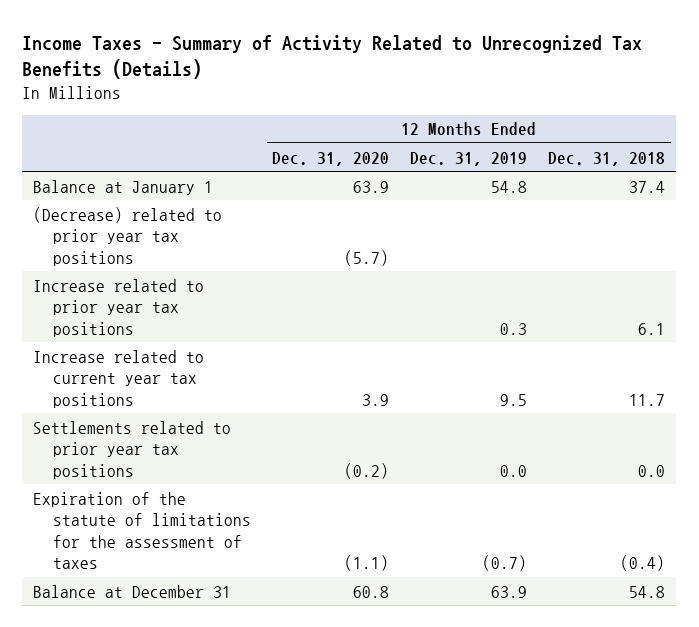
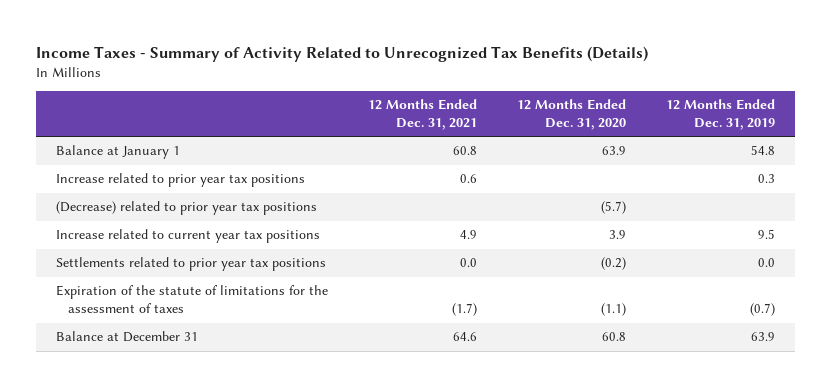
- | 12 Months Ended Dec. 31, 2020 | 12 Months Ended Dec. 31, 2019 | 12 Months Ended Dec. 31, 2018
+ | 12 Months Ended Dec. 31, 2021 | 12 Months Ended Dec. 31, 2020 | 12 Months Ended Dec. 31, 2019
moved down: (Decrease) related to prior year tax positions | | (5.7) |

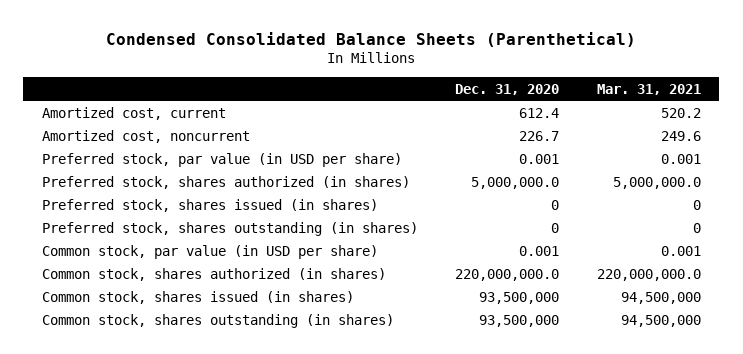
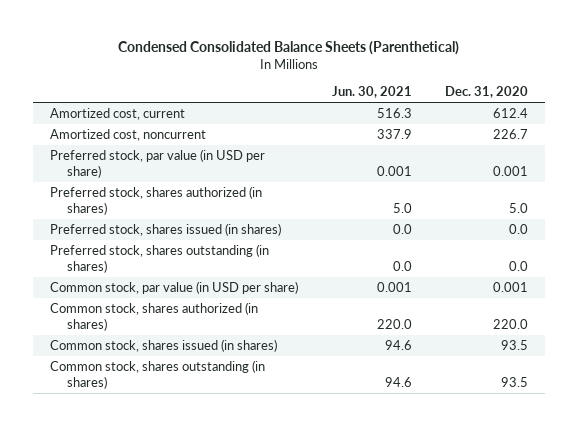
- | Dec. 31, 2020 | Mar. 31, 2021
+ | Jun. 30, 2021 | Dec. 31, 2020
- Preferred stock, shares authorized (in shares) | 5,000,000.0 | 5,000,000.0
- Preferred stock, shares issued (in shares) | 0 | 0
- Preferred stock, shares outstanding (in shares) | 0 | 0
+ Preferred stock, shares authorized (in shares) | 5.0 | 5.0
+ Preferred stock, shares issued (in shares) | 0.0 | 0.0
+ Preferred stock, shares outstanding (in shares) | 0.0 | 0.0
- Common stock, shares authorized (in shares) | 220,000,000.0 | 220,000,000.0
- Common stock, shares issued (in shares) | 93,500,000 | 94,500,000
- Common stock, shares outstanding (in shares) | 93,500,000 | 94,500,000
+ Common stock, shares authorized (in shares) | 220.0 | 220.0
+ Common stock, shares issued (in shares) | 94.6 | 93.5
+ Common stock, shares outstanding (in shares) | 94.6 | 93.5

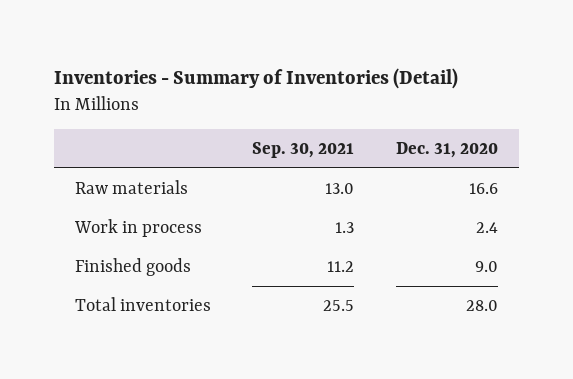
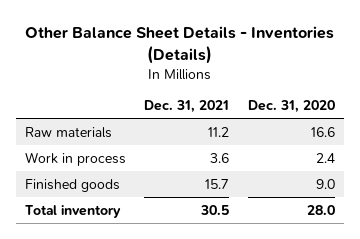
- Inventories - Summary of Inventories (Detail)
+ Other Balance Sheet Details - Inventories (Details)
- | Sep. 30, 2021 | Dec. 31, 2020
+ | Dec. 31, 2021 | Dec. 31, 2020
- Total inventories | 25.5 | 28.0
+ Total inventory | 30.5 | 28.0

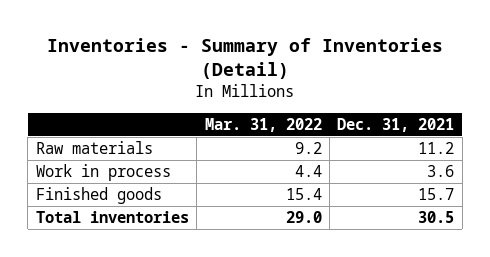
- Other Balance Sheet Details - Inventories (Details)
+ Inventories - Summary of Inventories (Detail)
- | Dec. 31, 2021 | Dec. 31, 2020
+ | Mar. 31, 2022 | Dec. 31, 2021
- Total inventory | 30.5 | 28.0
+ Total inventories | 29.0 | 30.5

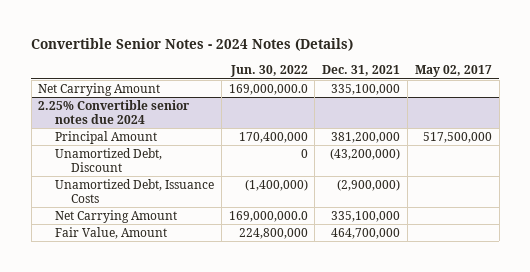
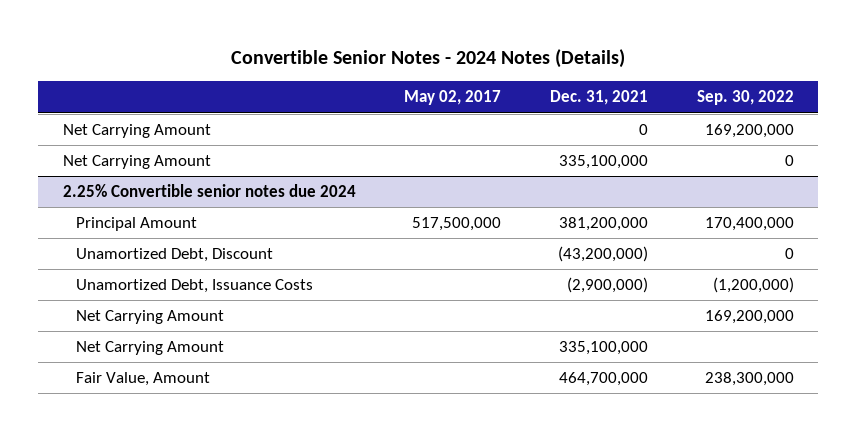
- | Jun. 30, 2022 | Dec. 31, 2021 | May 02, 2017
+ | May 02, 2017 | Dec. 31, 2021 | Sep. 30, 2022
+ Net Carrying Amount | | 0 | 169,200,000
@ 2.25% Convertible senior notes due 2024
+ Net Carrying Amount | | | 169,200,000

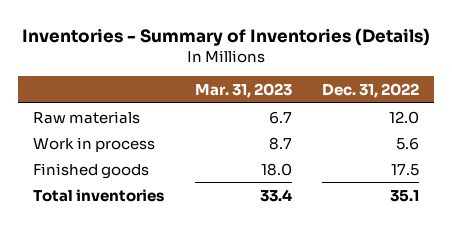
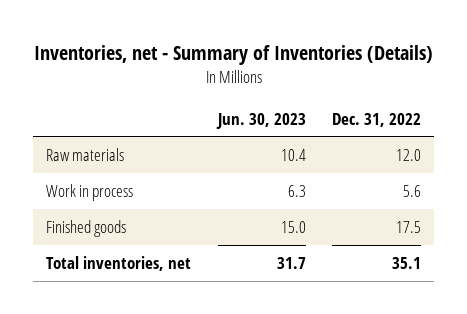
- Inventories - Summary of Inventories (Details)
+ Inventories, net - Summary of Inventories (Details)
- | Mar. 31, 2023 | Dec. 31, 2022
+ | Jun. 30, 2023 | Dec. 31, 2022
- Total inventories | 33.4 | 35.1
+ Total inventories, net | 31.7 | 35.1

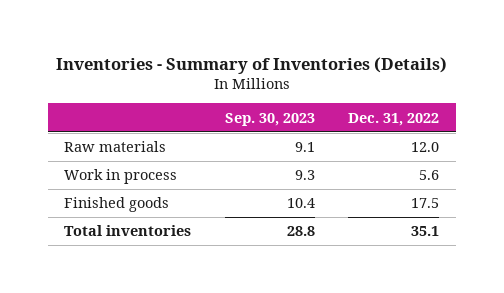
- Inventories, net - Summary of Inventories (Details)
+ Inventories - Summary of Inventories (Details)
- | Jun. 30, 2023 | Dec. 31, 2022
+ | Sep. 30, 2023 | Dec. 31, 2022
- Total inventories, net | 31.7 | 35.1
+ Total inventories | 28.8 | 35.1

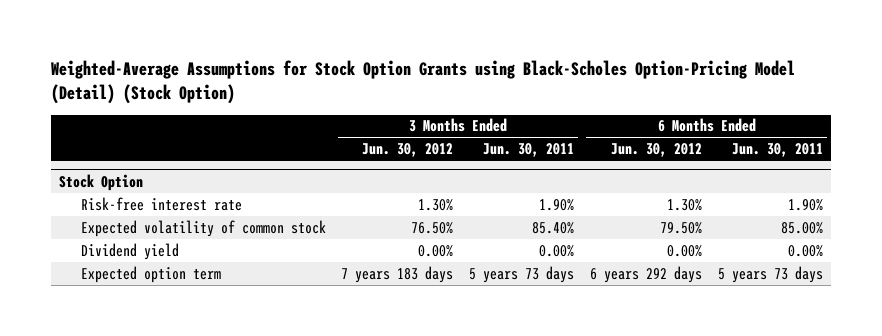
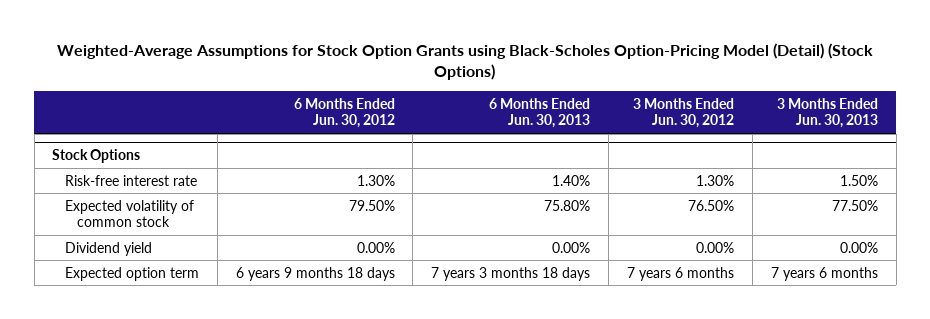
- Weighted-Average Assumptions for Stock Option Grants using Black-Scholes Option-Pricing Model (Detail) (Stock Option)
+ Weighted-Average Assumptions for Stock Option Grants using Black-Scholes Option-Pricing Model (Detail) (Stock Options)
- | 3 Months Ended Jun. 30, 2012 | 3 Months Ended Jun. 30, 2011 | 6 Months Ended Jun. 30, 2012 | 6 Months Ended Jun. 30, 2011
+ | 6 Months Ended Jun. 30, 2012 | 6 Months Ended Jun. 30, 2013 | 3 Months Ended Jun. 30, 2012 | 3 Months Ended Jun. 30, 2013
- Stock Option
+ Stock Options
- Expected option term | 7 years 183 days | 5 years 73 days | 6 years 292 days | 5 years 73 days
+ Expected option term | 6 years 9 months 18 days | 7 years 3 months 18 days | 7 years 6 months | 7 years 6 months

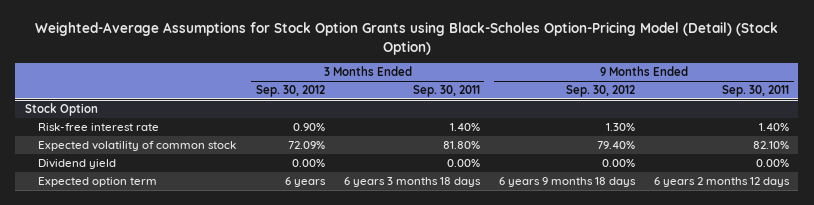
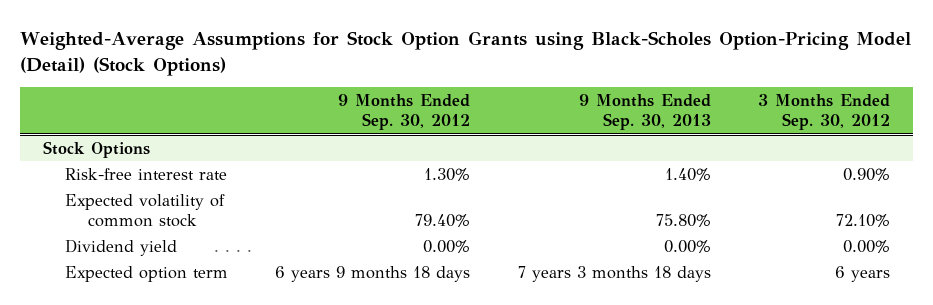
- Weighted-Average Assumptions for Stock Option Grants using Black-Scholes Option-Pricing Model (Detail) (Stock Option)
+ Weighted-Average Assumptions for Stock Option Grants using Black-Scholes Option-Pricing Model (Detail) (Stock Options)
- | 3 Months Ended Sep. 30, 2012 | 3 Months Ended Sep. 30, 2011 | 9 Months Ended Sep. 30, 2012 | 9 Months Ended Sep. 30, 2011
+ | 9 Months Ended Sep. 30, 2012 | 9 Months Ended Sep. 30, 2013 | 3 Months Ended Sep. 30, 2012
- Stock Option
+ Stock Options
- Expected volatility of common stock | 72.09% | 81.80% | 79.40% | 82.10%
+ Expected volatility of common stock | 79.40% | 75.80% | 72.10%

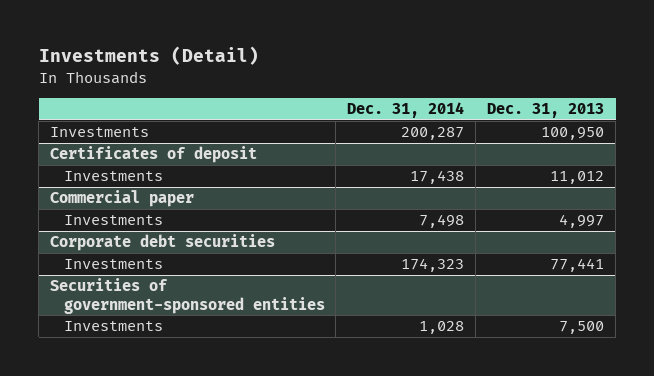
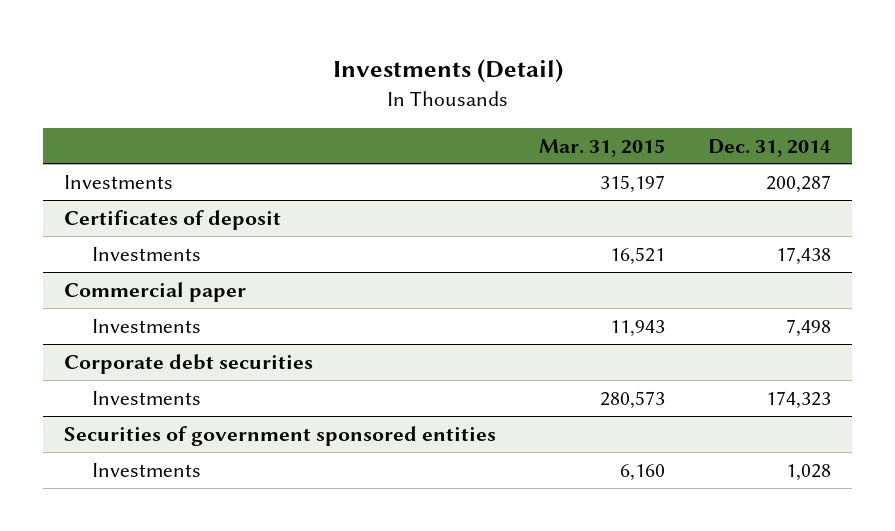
- | Dec. 31, 2014 | Dec. 31, 2013
+ | Mar. 31, 2015 | Dec. 31, 2014
- Securities of government-sponsored entities
+ Securities of government sponsored entities

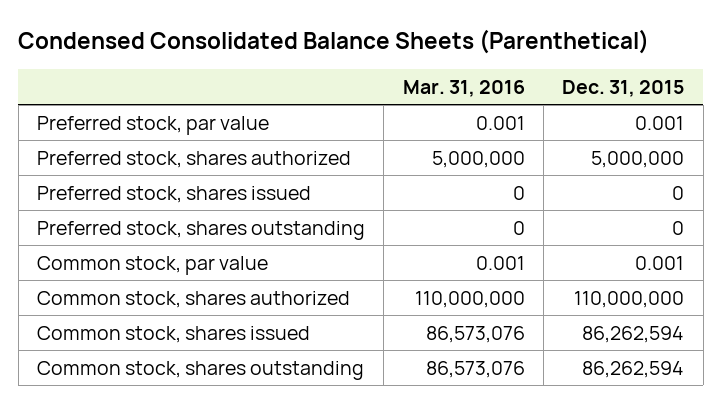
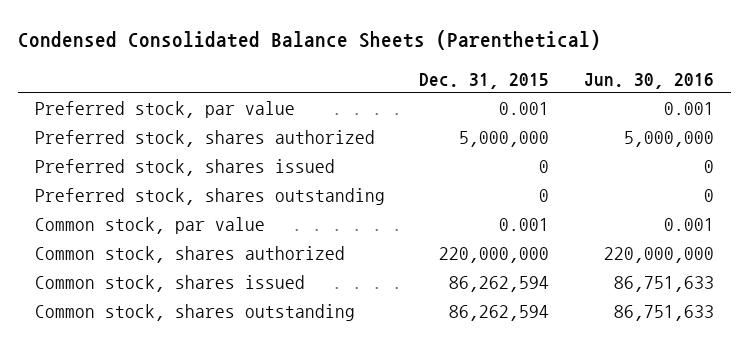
- | Mar. 31, 2016 | Dec. 31, 2015
+ | Dec. 31, 2015 | Jun. 30, 2016
- Common stock, shares authorized | 110,000,000 | 110,000,000
+ Common stock, shares authorized | 220,000,000 | 220,000,000

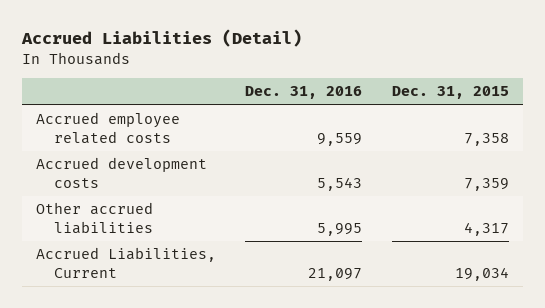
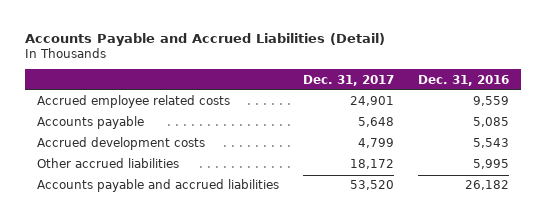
- Accrued Liabilities (Detail)
+ Accounts Payable and Accrued Liabilities (Detail)
- | Dec. 31, 2016 | Dec. 31, 2015
+ | Dec. 31, 2017 | Dec. 31, 2016
+ Accounts payable | 5,648 | 5,085
- Accrued Liabilities, Current | 21,097 | 19,034
+ Accounts payable and accrued liabilities | 53,520 | 26,182

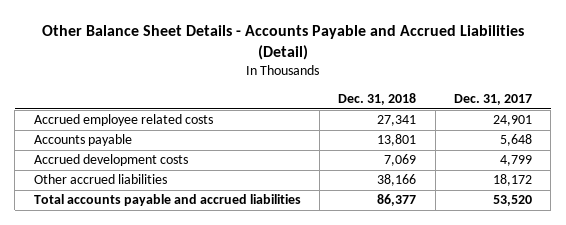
- Accounts Payable and Accrued Liabilities (Detail)
+ Other Balance Sheet Details - Accounts Payable and Accrued Liabilities (Detail)
- | Dec. 31, 2017 | Dec. 31, 2016
+ | Dec. 31, 2018 | Dec. 31, 2017
- Accounts payable and accrued liabilities | 53,520 | 26,182
+ Total accounts payable and accrued liabilities | 86,377 | 53,520

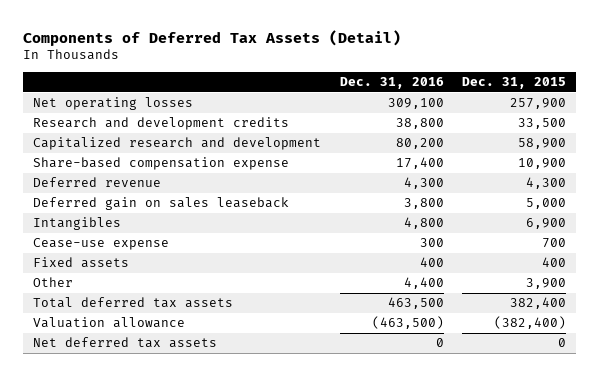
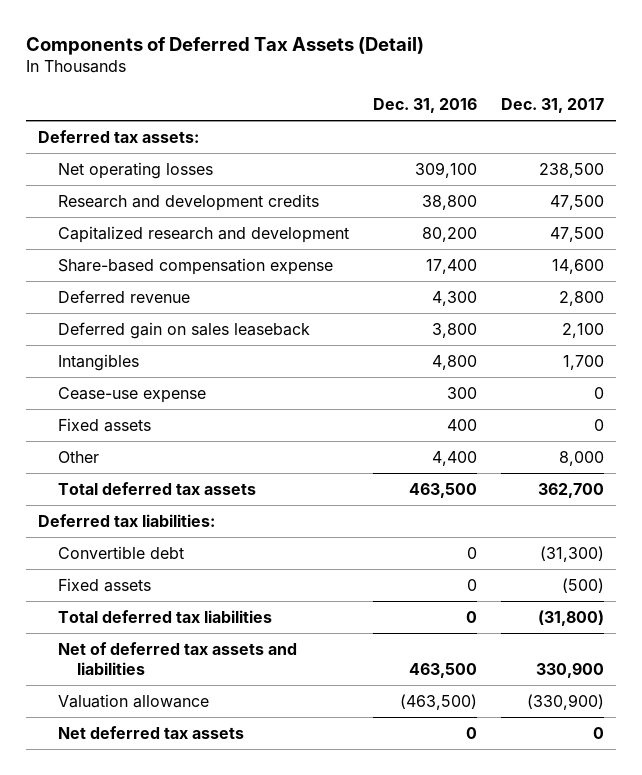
- | Dec. 31, 2016 | Dec. 31, 2015
+ | Dec. 31, 2016 | Dec. 31, 2017
+ Deferred tax assets:
+ Deferred tax liabilities:
+ Convertible debt | 0 | (31,300)
+ Fixed assets | 0 | (500)
+ Total deferred tax liabilities | 0 | (31,800)
+ Net of deferred tax assets and liabilities | 463,500 | 330,900

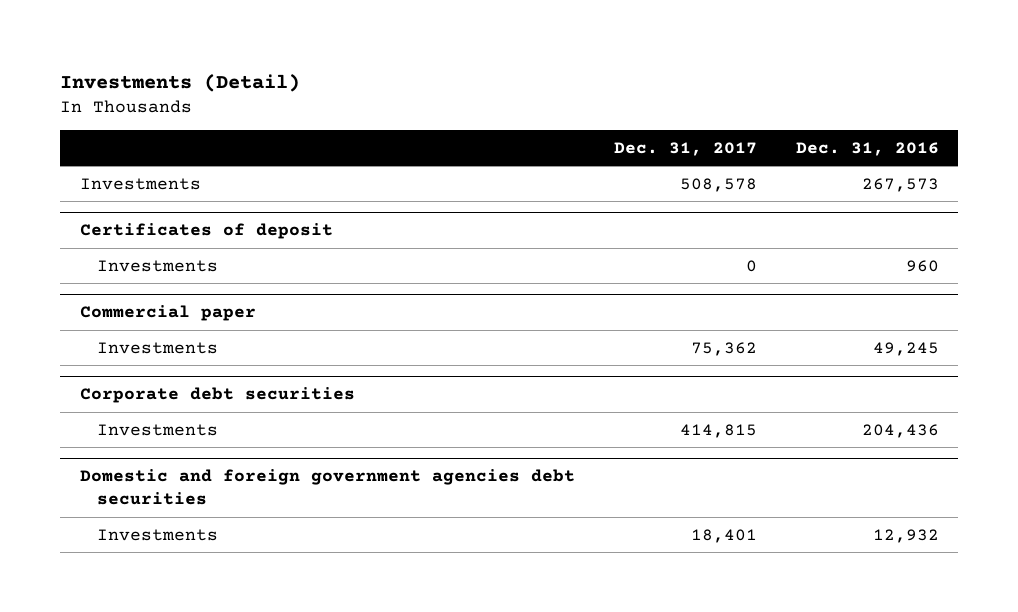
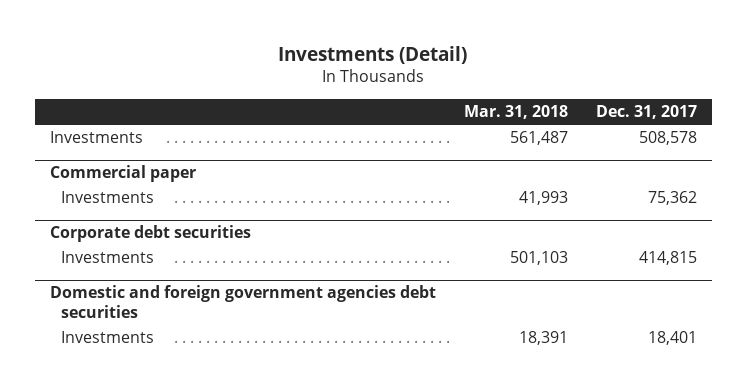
- | Dec. 31, 2017 | Dec. 31, 2016
+ | Mar. 31, 2018 | Dec. 31, 2017
- Certificates of deposit
- Investments | 0 | 960

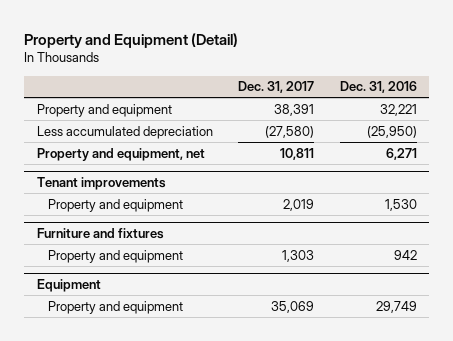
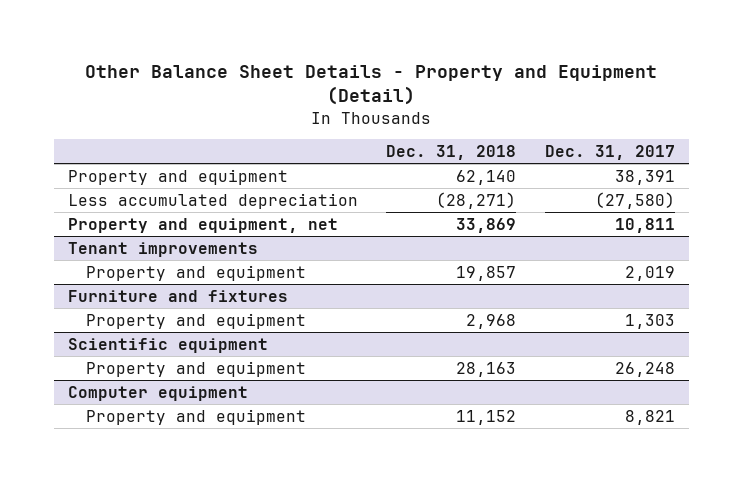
- Property and Equipment (Detail)
+ Other Balance Sheet Details - Property and Equipment (Detail)
- | Dec. 31, 2017 | Dec. 31, 2016
+ | Dec. 31, 2018 | Dec. 31, 2017
- Equipment
- Property and equipment | 35,069 | 29,749
+ Scientific equipment
+ Property and equipment | 28,163 | 26,248
+ Computer equipment
+ Property and equipment | 11,152 | 8,821

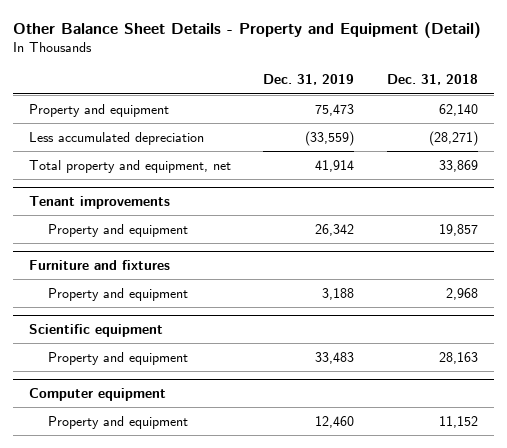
- | Dec. 31, 2018 | Dec. 31, 2017
+ | Dec. 31, 2019 | Dec. 31, 2018
- Property and equipment, net | 33,869 | 10,811
+ Total property and equipment, net | 41,914 | 33,869

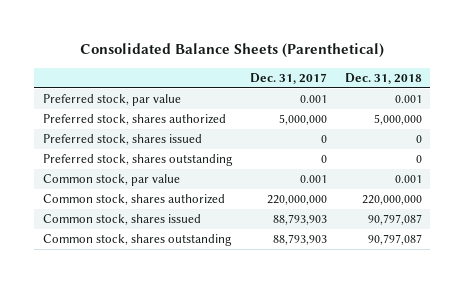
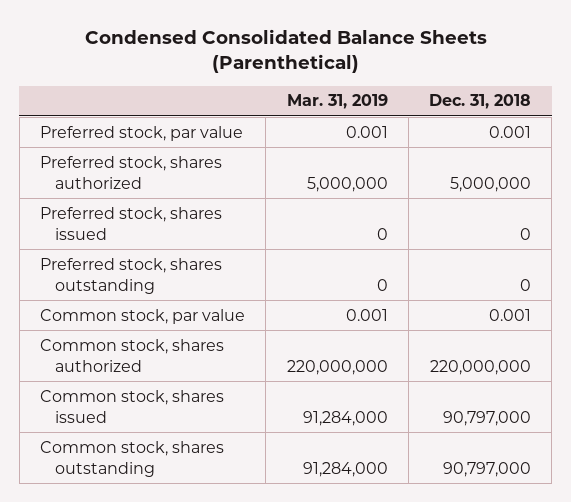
- Consolidated Balance Sheets (Parenthetical)
+ Condensed Consolidated Balance Sheets (Parenthetical)
- | Dec. 31, 2017 | Dec. 31, 2018
+ | Mar. 31, 2019 | Dec. 31, 2018
- Common stock, shares issued | 88,793,903 | 90,797,087
- Common stock, shares outstanding | 88,793,903 | 90,797,087
+ Common stock, shares issued | 91,284,000 | 90,797,000
+ Common stock, shares outstanding | 91,284,000 | 90,797,000

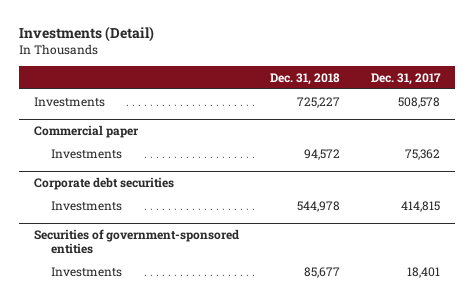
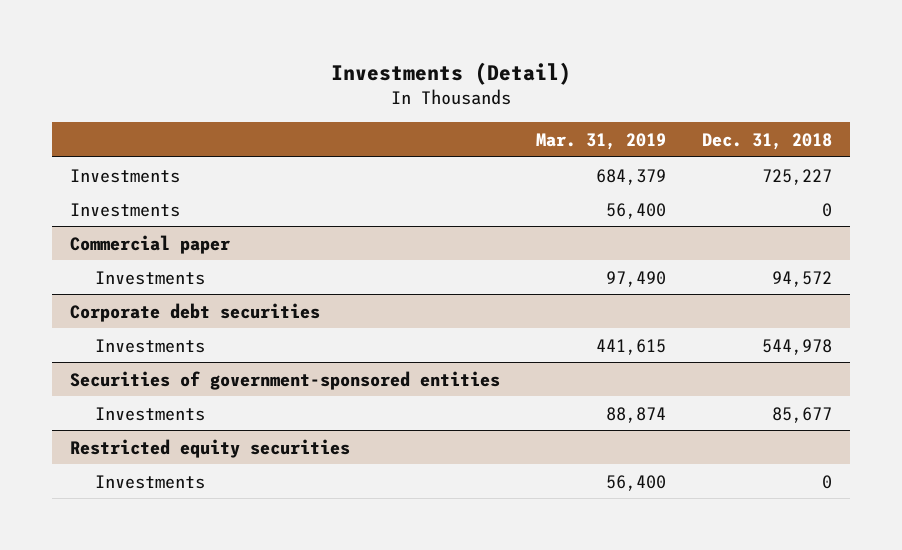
- | Dec. 31, 2018 | Dec. 31, 2017
+ | Mar. 31, 2019 | Dec. 31, 2018
+ Investments | 56,400 | 0
+ Restricted equity securities
+ Investments | 56,400 | 0

